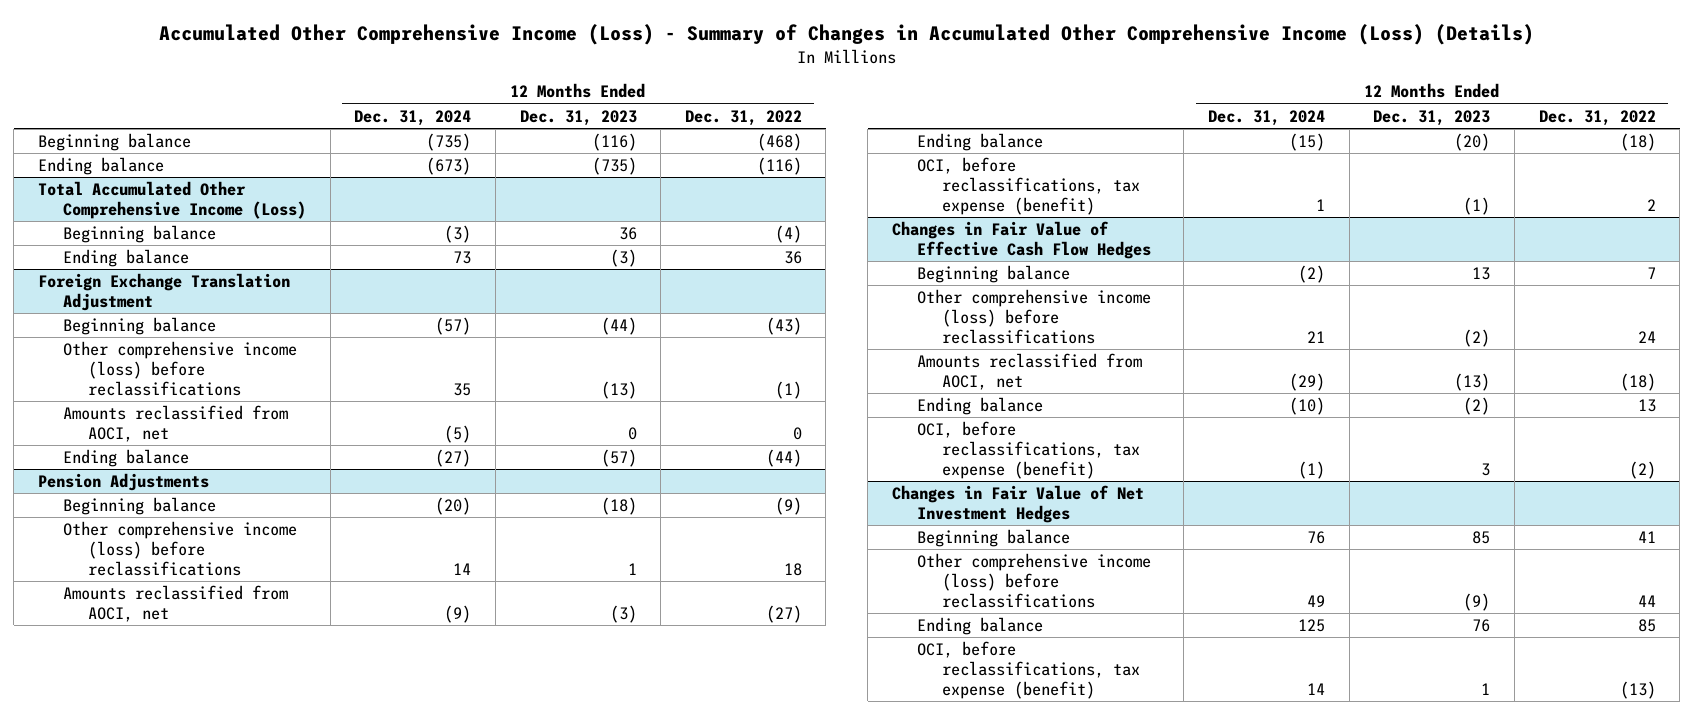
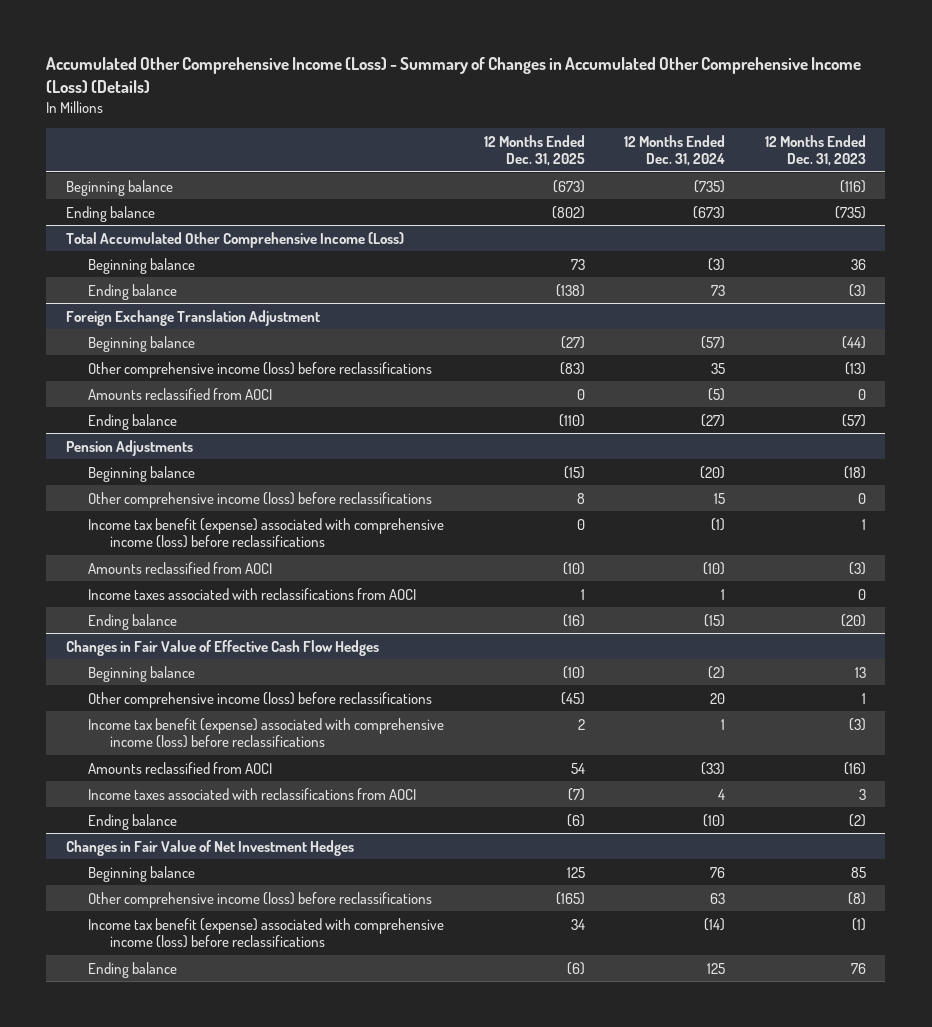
- | 12 Months Ended Dec. 31, 2024 | 12 Months Ended Dec. 31, 2023 | 12 Months Ended Dec. 31, 2022
+ | 12 Months Ended Dec. 31, 2025 | 12 Months Ended Dec. 31, 2024 | 12 Months Ended Dec. 31, 2023
@ Foreign Exchange Translation Adjustment
- Amounts reclassified from AOCI, net | (5) | 0 | 0
+ Amounts reclassified from AOCI | 0 | (5) | 0
@ Pension Adjustments
- Other comprehensive income (loss) before reclassifications | 14 | 1 | 18
- Amounts reclassified from AOCI, net | (9) | (3) | (27)
+ Other comprehensive income (loss) before reclassifications | 8 | 15 | 0
+ Income tax benefit (expense) associated with comprehensive income (loss) before reclassifications | 0 | (1) | 1
+ Amounts reclassified from AOCI | (10) | (10) | (3)
+ Income taxes associated with reclassifications from AOCI | 1 | 1 | 0
- OCI, before reclassifications, tax expense (benefit) | 1 | (1) | 2
@ Changes in Fair Value of Effective Cash Flow Hedges
- Other comprehensive income (loss) before reclassifications | 21 | (2) | 24
- Amounts reclassified from AOCI, net | (29) | (13) | (18)
+ Other comprehensive income (loss) before reclassifications | (45) | 20 | 1
+ Income tax benefit (expense) associated with comprehensive income (loss) before reclassifications | 2 | 1 | (3)
+ Amounts reclassified from AOCI | 54 | (33) | (16)
+ Income taxes associated with reclassifications from AOCI | (7) | 4 | 3
- OCI, before reclassifications, tax expense (benefit) | (1) | 3 | (2)
@ Changes in Fair Value of Net Investment Hedges
- Other comprehensive income (loss) before reclassifications | 49 | (9) | 44
+ Other comprehensive income (loss) before reclassifications | (165) | 63 | (8)
+ Income tax benefit (expense) associated with comprehensive income (loss) before reclassifications | 34 | (14) | (1)
- OCI, before reclassifications, tax expense (benefit) | 14 | 1 | (13)

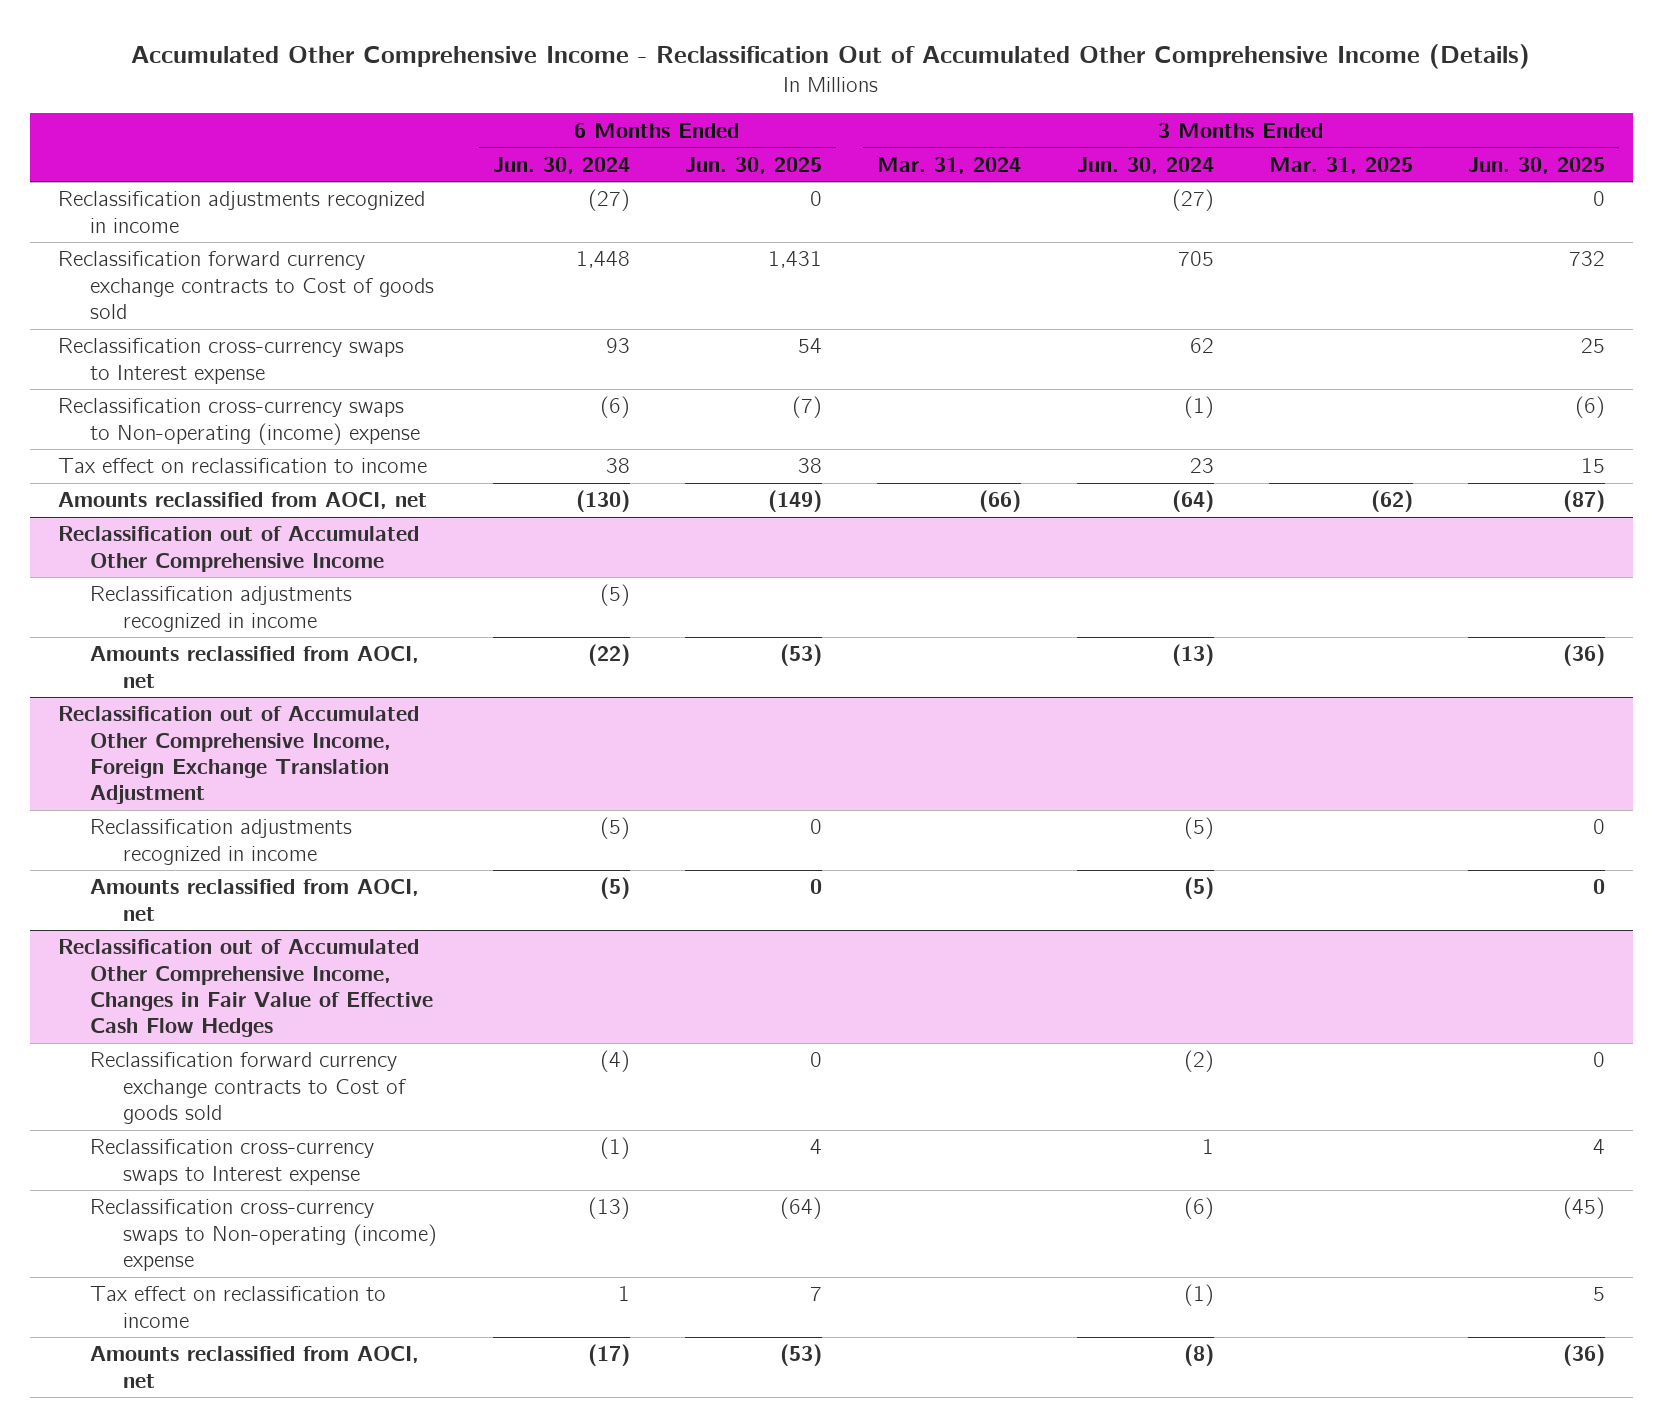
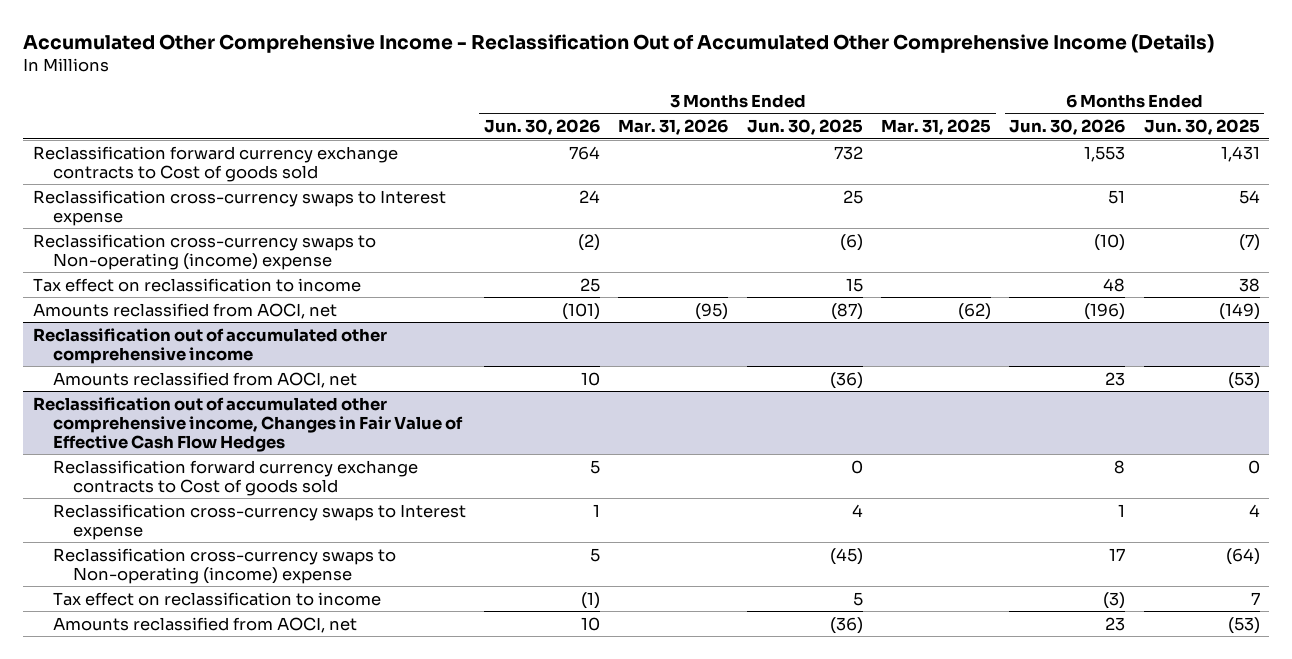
- | 6 Months Ended Jun. 30, 2024 | 6 Months Ended Jun. 30, 2025 | 3 Months Ended Mar. 31, 2024 | 3 Months Ended Jun. 30, 2024 | 3 Months Ended Mar. 31, 2025 | 3 Months Ended Jun. 30, 2025
+ | 3 Months Ended Jun. 30, 2026 | 3 Months Ended Mar. 31, 2026 | 3 Months Ended Jun. 30, 2025 | 3 Months Ended Mar. 31, 2025 | 6 Months Ended Jun. 30, 2026 | 6 Months Ended Jun. 30, 2025
- Reclassification adjustments recognized in income | (27) | 0 | | (27) | | 0
- Reclassification out of Accumulated Other Comprehensive Income
- Reclassification adjustments recognized in income | (5) | | | | |
+ Reclassification out of accumulated other comprehensive income
- Reclassification out of Accumulated Other Comprehensive Income, Foreign Exchange Translation Adjustment
- Reclassification adjustments recognized in income | (5) | 0 | | (5) | | 0
- Amounts reclassified from AOCI, net | (5) | 0 | | (5) | | 0
- Reclassification out of Accumulated Other Comprehensive Income, Changes in Fair Value of Effective Cash Flow Hedges
+ Reclassification out of accumulated other comprehensive income, Changes in Fair Value of Effective Cash Flow Hedges

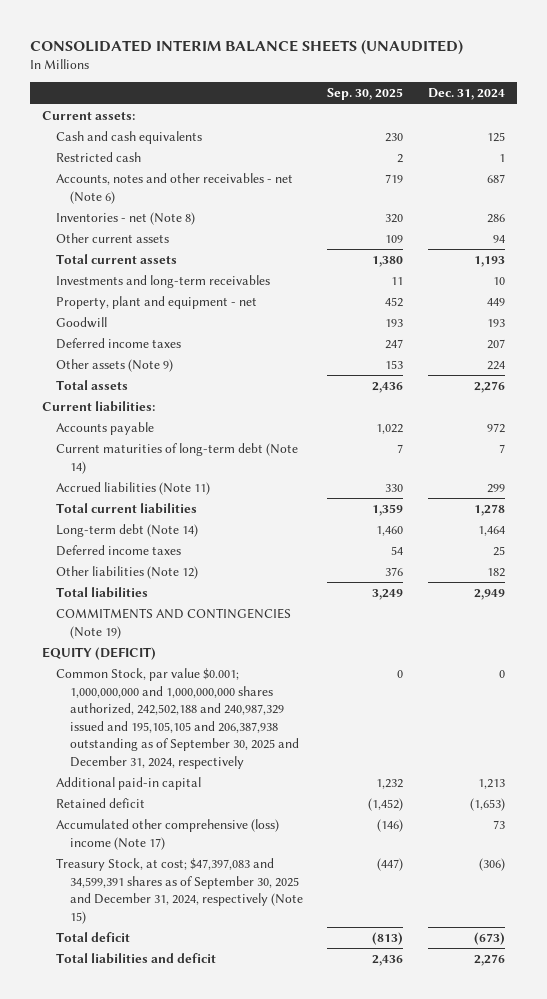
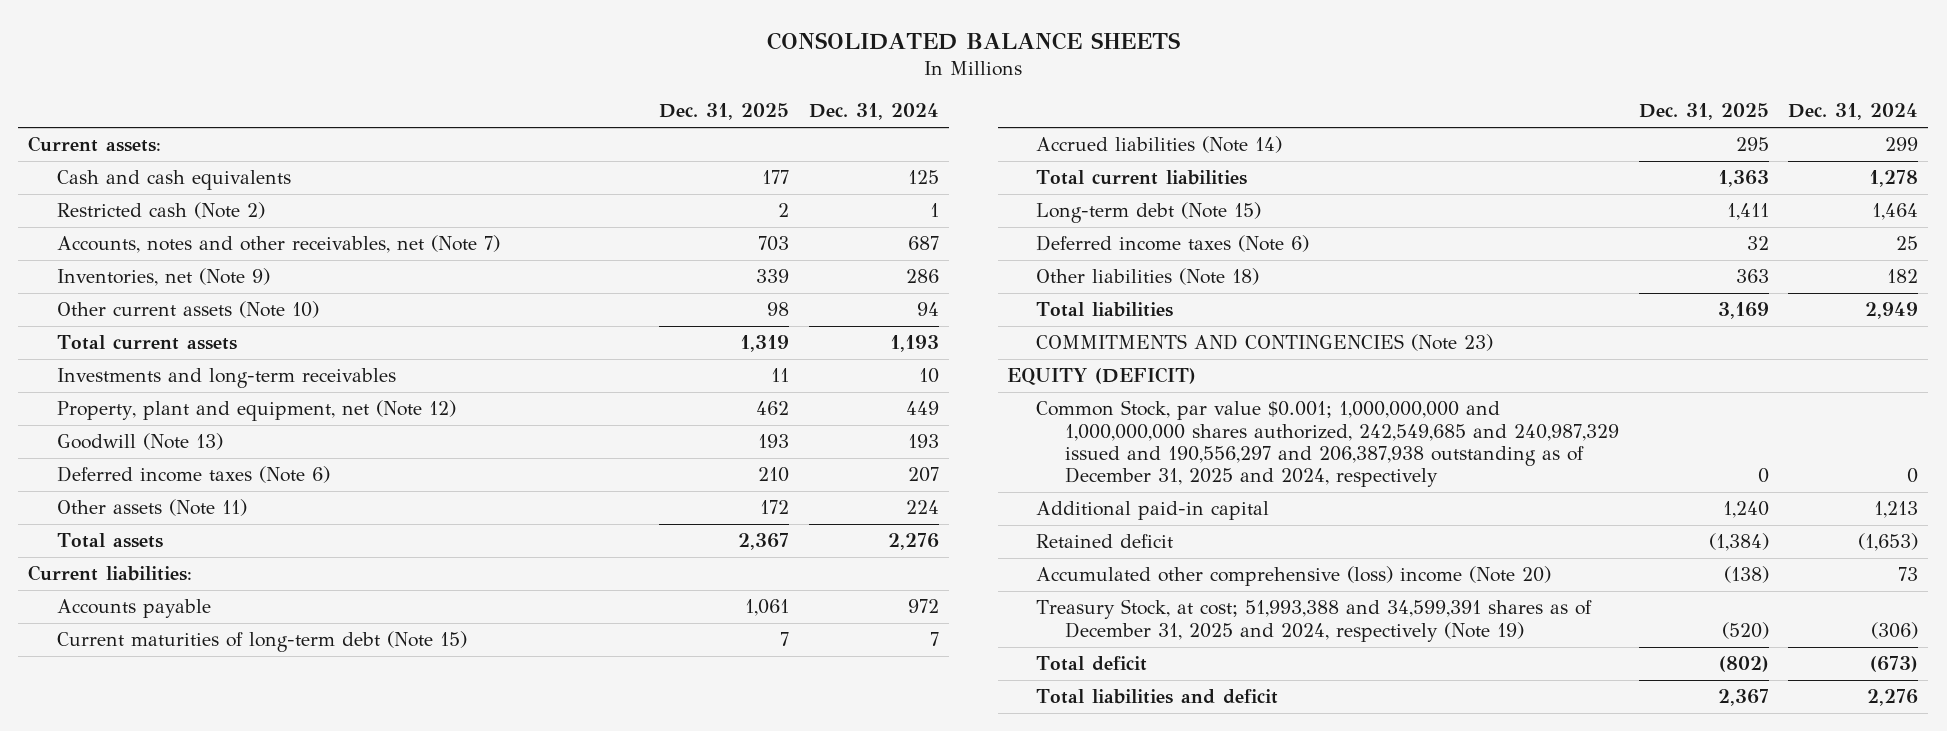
- CONSOLIDATED INTERIM BALANCE SHEETS (UNAUDITED)
+ CONSOLIDATED BALANCE SHEETS
- | Sep. 30, 2025 | Dec. 31, 2024
+ | Dec. 31, 2025 | Dec. 31, 2024
- Restricted cash | 2 | 1
- Accounts, notes and other receivables - net (Note 6) | 719 | 687
- Inventories - net (Note 8) | 320 | 286
- Other current assets | 109 | 94
+ Restricted cash (Note 2) | 2 | 1
+ Accounts, notes and other receivables, net (Note 7) | 703 | 687
+ Inventories, net (Note 9) | 339 | 286
+ Other current assets (Note 10) | 98 | 94
- Property, plant and equipment - net | 452 | 449
- Goodwill | 193 | 193
- Deferred income taxes | 247 | 207
- Other assets (Note 9) | 153 | 224
+ Property, plant and equipment, net (Note 12) | 462 | 449
+ Goodwill (Note 13) | 193 | 193
+ Deferred income taxes (Note 6) | 210 | 207
+ Other assets (Note 11) | 172 | 224
- Current maturities of long-term debt (Note 14) | 7 | 7
- Accrued liabilities (Note 11) | 330 | 299
+ Current maturities of long-term debt (Note 15) | 7 | 7
+ Accrued liabilities (Note 14) | 295 | 299
- Long-term debt (Note 14) | 1,460 | 1,464
- Deferred income taxes | 54 | 25
- Other liabilities (Note 12) | 376 | 182
+ Long-term debt (Note 15) | 1,411 | 1,464
+ Deferred income taxes (Note 6) | 32 | 25
+ Other liabilities (Note 18) | 363 | 182
- COMMITMENTS AND CONTINGENCIES (Note 19)
+ COMMITMENTS AND CONTINGENCIES (Note 23)
- Common Stock, par value $0.001; 1,000,000,000 and 1,000,000,000 shares authorized, 242,502,188 and 240,987,329 issued and 195,105,105 and 206,387,938 outstanding as of September 30, 2025 and December 31, 2024, respectively | 0 | 0
+ Common Stock, par value $0.001; 1,000,000,000 and 1,000,000,000 shares authorized, 242,549,685 and 240,987,329 issued and 190,556,297 and 206,387,938 outstanding as of December 31, 2025 and 2024, respectively | 0 | 0
- Accumulated other comprehensive (loss) income (Note 17) | (146) | 73
- Treasury Stock, at cost; $47,397,083 and 34,599,391 shares as of September 30, 2025 and December 31, 2024, respectively (Note 15) | (447) | (306)
+ Accumulated other comprehensive (loss) income (Note 20) | (138) | 73
+ Treasury Stock, at cost; 51,993,388 and 34,599,391 shares as of December 31, 2025 and 2024, respectively (Note 19) | (520) | (306)

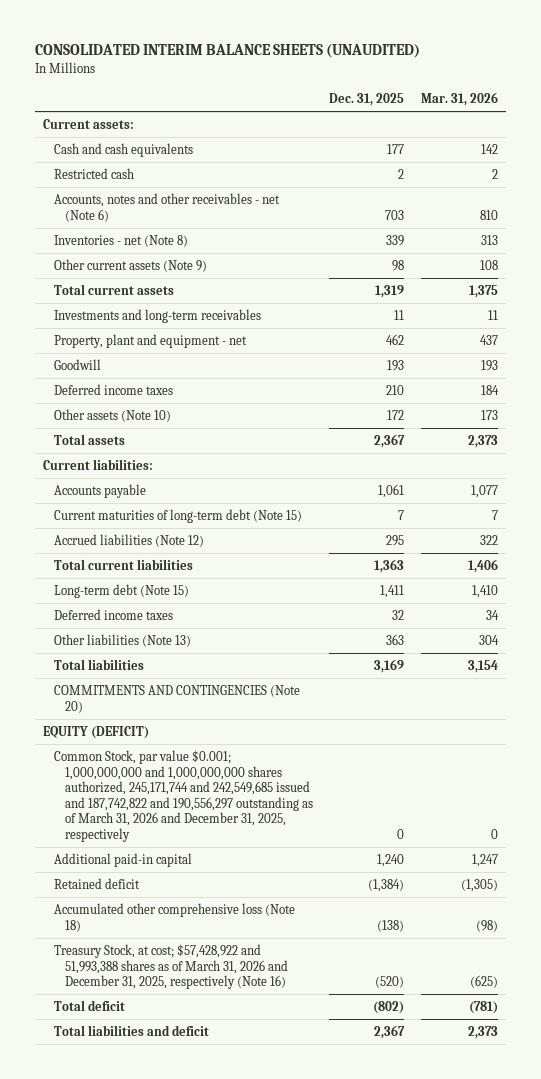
- CONSOLIDATED BALANCE SHEETS
+ CONSOLIDATED INTERIM BALANCE SHEETS (UNAUDITED)
- | Dec. 31, 2025 | Dec. 31, 2024
+ | Dec. 31, 2025 | Mar. 31, 2026
- Restricted cash (Note 2) | 2 | 1
- Accounts, notes and other receivables, net (Note 7) | 703 | 687
- Inventories, net (Note 9) | 339 | 286
- Other current assets (Note 10) | 98 | 94
+ Restricted cash | 2 | 2
+ Accounts, notes and other receivables - net (Note 6) | 703 | 810
+ Inventories - net (Note 8) | 339 | 313
+ Other current assets (Note 9) | 98 | 108
- Property, plant and equipment, net (Note 12) | 462 | 449
- Goodwill (Note 13) | 193 | 193
- Deferred income taxes (Note 6) | 210 | 207
- Other assets (Note 11) | 172 | 224
+ Property, plant and equipment - net | 462 | 437
+ Goodwill | 193 | 193
+ Deferred income taxes | 210 | 184
+ Other assets (Note 10) | 172 | 173
- Accrued liabilities (Note 14) | 295 | 299
+ Accrued liabilities (Note 12) | 295 | 322
- Deferred income taxes (Note 6) | 32 | 25
- Other liabilities (Note 18) | 363 | 182
+ Deferred income taxes | 32 | 34
+ Other liabilities (Note 13) | 363 | 304
- COMMITMENTS AND CONTINGENCIES (Note 23)
+ COMMITMENTS AND CONTINGENCIES (Note 20)
- Common Stock, par value $0.001; 1,000,000,000 and 1,000,000,000 shares authorized, 242,549,685 and 240,987,329 issued and 190,556,297 and 206,387,938 outstanding as of December 31, 2025 and 2024, respectively | 0 | 0
+ Common Stock, par value $0.001; 1,000,000,000 and 1,000,000,000 shares authorized, 245,171,744 and 242,549,685 issued and 187,742,822 and 190,556,297 outstanding as of March 31, 2026 and December 31, 2025, respectively | 0 | 0
- Accumulated other comprehensive (loss) income (Note 20) | (138) | 73
- Treasury Stock, at cost; 51,993,388 and 34,599,391 shares as of December 31, 2025 and 2024, respectively (Note 19) | (520) | (306)
+ Accumulated other comprehensive loss (Note 18) | (138) | (98)
+ Treasury Stock, at cost; $57,428,922 and 51,993,388 shares as of March 31, 2026 and December 31, 2025, respectively (Note 16) | (520) | (625)

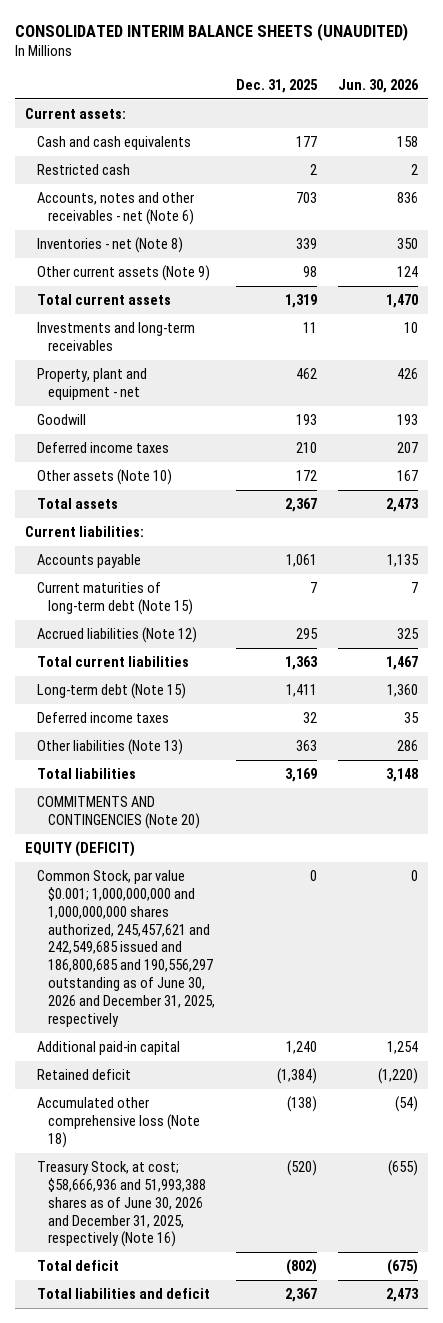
- | Dec. 31, 2025 | Mar. 31, 2026
+ | Dec. 31, 2025 | Jun. 30, 2026
- Common Stock, par value $0.001; 1,000,000,000 and 1,000,000,000 shares authorized, 245,171,744 and 242,549,685 issued and 187,742,822 and 190,556,297 outstanding as of March 31, 2026 and December 31, 2025, respectively | 0 | 0
+ Common Stock, par value $0.001; 1,000,000,000 and 1,000,000,000 shares authorized, 245,457,621 and 242,549,685 issued and 186,800,685 and 190,556,297 outstanding as of June 30, 2026 and December 31, 2025, respectively | 0 | 0
- Treasury Stock, at cost; $57,428,922 and 51,993,388 shares as of March 31, 2026 and December 31, 2025, respectively (Note 16) | (520) | (625)
+ Treasury Stock, at cost; $58,666,936 and 51,993,388 shares as of June 30, 2026 and December 31, 2025, respectively (Note 16) | (520) | (655)

